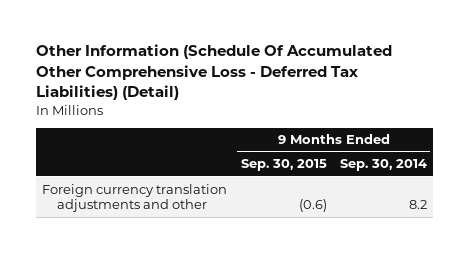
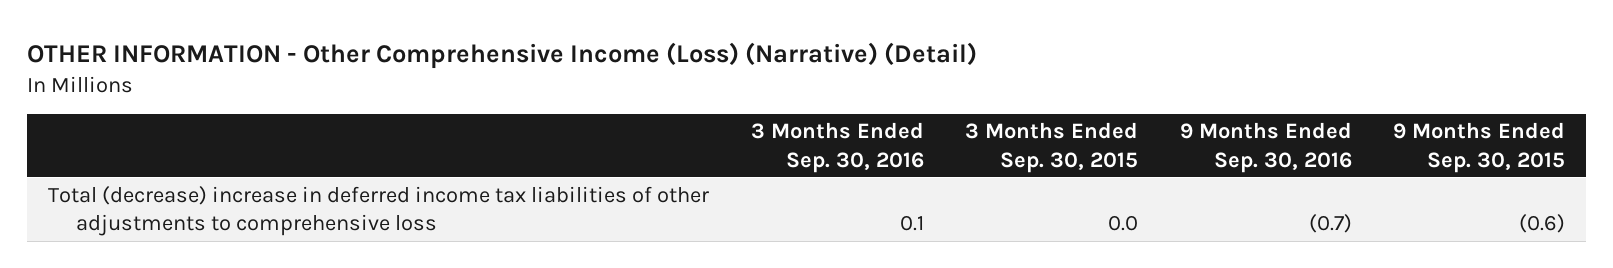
- Other Information (Schedule Of Accumulated Other Comprehensive Loss - Deferred Tax Liabilities) (Detail)
+ OTHER INFORMATION - Other Comprehensive Income (Loss) (Narrative) (Detail)
- | 9 Months Ended Sep. 30, 2015 | 9 Months Ended Sep. 30, 2014
+ | 3 Months Ended Sep. 30, 2016 | 3 Months Ended Sep. 30, 2015 | 9 Months Ended Sep. 30, 2016 | 9 Months Ended Sep. 30, 2015
- Foreign currency translation adjustments and other | (0.6) | 8.2
+ Total (decrease) increase in deferred income tax liabilities of other adjustments to comprehensive loss | 0.1 | 0.0 | (0.7) | (0.6)

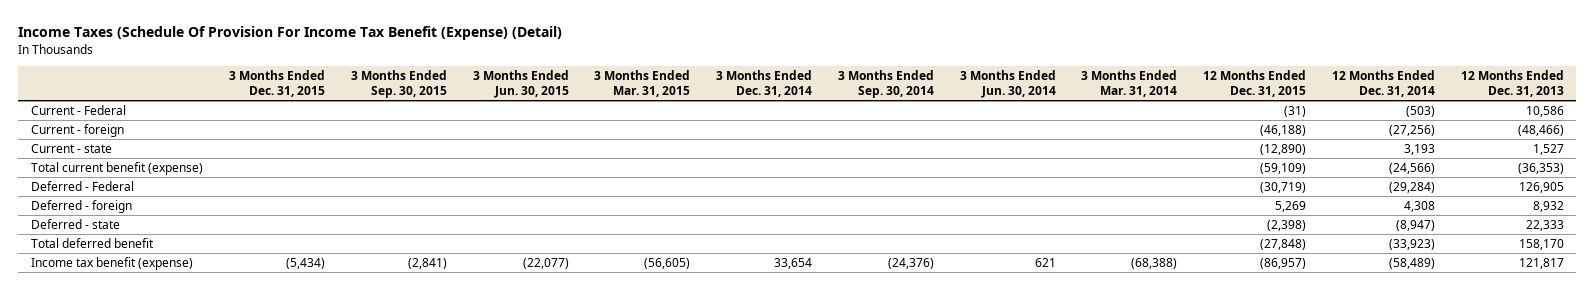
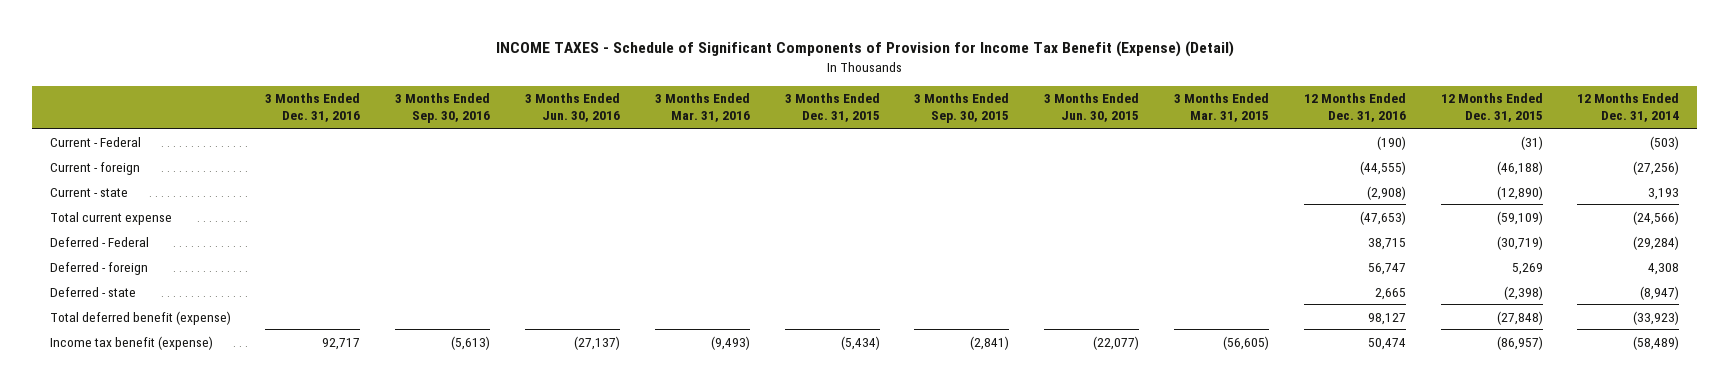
- Income Taxes (Schedule Of Provision For Income Tax Benefit (Expense) (Detail)
+ INCOME TAXES - Schedule of Significant Components of Provision for Income Tax Benefit (Expense) (Detail)
- | 3 Months Ended Dec. 31, 2015 | 3 Months Ended Sep. 30, 2015 | 3 Months Ended Jun. 30, 2015 | 3 Months Ended Mar. 31, 2015 | 3 Months Ended Dec. 31, 2014 | 3 Months Ended Sep. 30, 2014 | 3 Months Ended Jun. 30, 2014 | 3 Months Ended Mar. 31, 2014 | 12 Months Ended Dec. 31, 2015 | 12 Months Ended Dec. 31, 2014 | 12 Months Ended Dec. 31, 2013
+ | 3 Months Ended Dec. 31, 2016 | 3 Months Ended Sep. 30, 2016 | 3 Months Ended Jun. 30, 2016 | 3 Months Ended Mar. 31, 2016 | 3 Months Ended Dec. 31, 2015 | 3 Months Ended Sep. 30, 2015 | 3 Months Ended Jun. 30, 2015 | 3 Months Ended Mar. 31, 2015 | 12 Months Ended Dec. 31, 2016 | 12 Months Ended Dec. 31, 2015 | 12 Months Ended Dec. 31, 2014
- Total current benefit (expense) | | | | | | | | | (59,109) | (24,566) | (36,353)
+ Total current expense | | | | | | | | | (47,653) | (59,109) | (24,566)
- Total deferred benefit | | | | | | | | | (27,848) | (33,923) | 158,170
+ Total deferred benefit (expense) | | | | | | | | | 98,127 | (27,848) | (33,923)

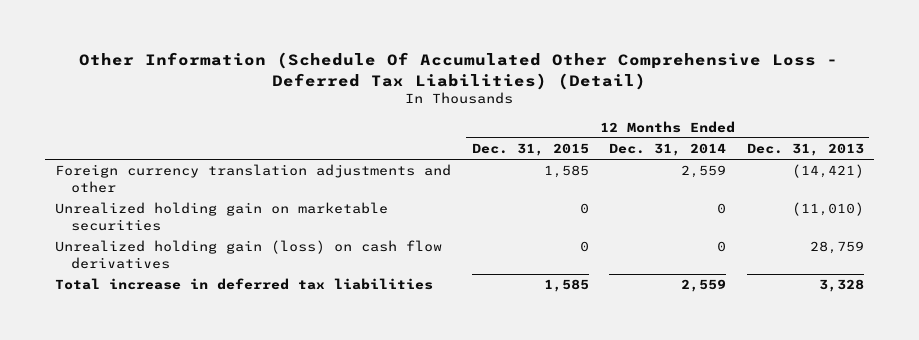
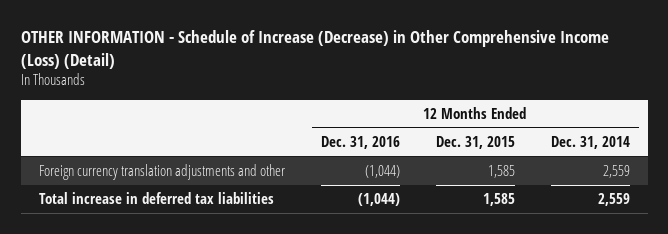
- Other Information (Schedule Of Accumulated Other Comprehensive Loss - Deferred Tax Liabilities) (Detail)
+ OTHER INFORMATION - Schedule of Increase (Decrease) in Other Comprehensive Income (Loss) (Detail)
- | 12 Months Ended Dec. 31, 2015 | 12 Months Ended Dec. 31, 2014 | 12 Months Ended Dec. 31, 2013
+ | 12 Months Ended Dec. 31, 2016 | 12 Months Ended Dec. 31, 2015 | 12 Months Ended Dec. 31, 2014
- Unrealized holding gain on marketable securities | 0 | 0 | (11,010)
- Unrealized holding gain (loss) on cash flow derivatives | 0 | 0 | 28,759

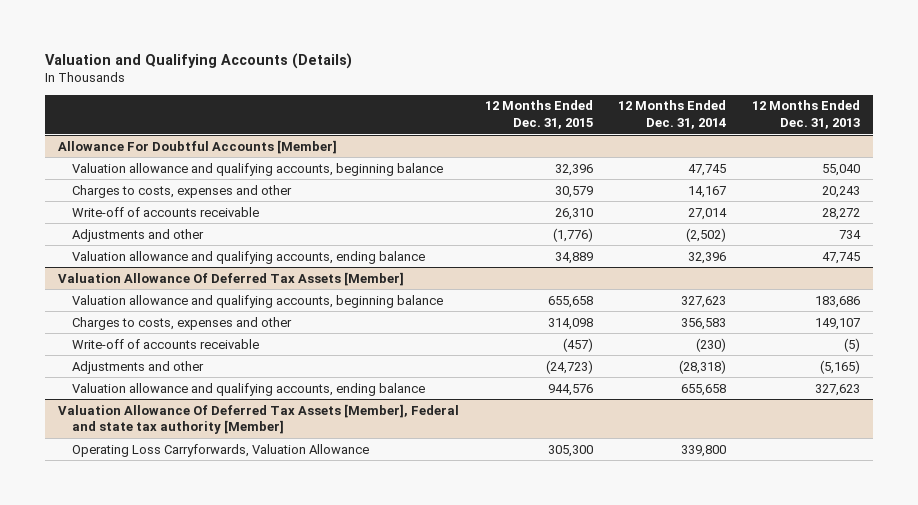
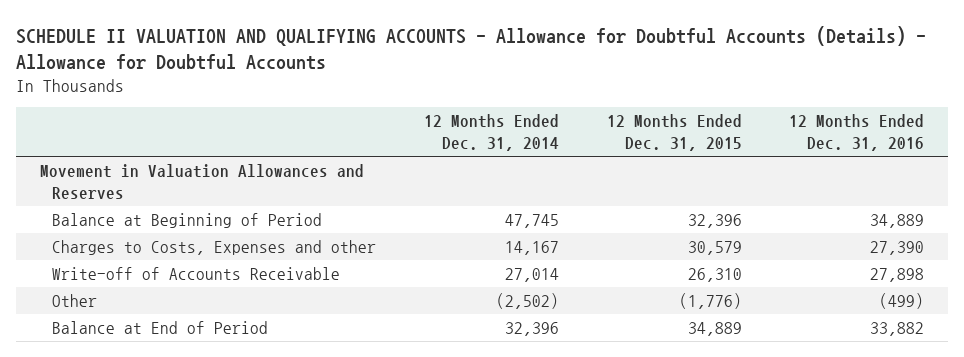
- Valuation and Qualifying Accounts (Details)
+ SCHEDULE II VALUATION AND QUALIFYING ACCOUNTS - Allowance for Doubtful Accounts (Details) - Allowance for Doubtful Accounts
- | 12 Months Ended Dec. 31, 2015 | 12 Months Ended Dec. 31, 2014 | 12 Months Ended Dec. 31, 2013
+ | 12 Months Ended Dec. 31, 2014 | 12 Months Ended Dec. 31, 2015 | 12 Months Ended Dec. 31, 2016
- Allowance For Doubtful Accounts [Member]
- Valuation allowance and qualifying accounts, beginning balance | 32,396 | 47,745 | 55,040
- Charges to costs, expenses and other | 30,579 | 14,167 | 20,243
- Write-off of accounts receivable | 26,310 | 27,014 | 28,272
- Adjustments and other | (1,776) | (2,502) | 734
- Valuation allowance and qualifying accounts, ending balance | 34,889 | 32,396 | 47,745
- Valuation Allowance Of Deferred Tax Assets [Member]
- Valuation allowance and qualifying accounts, beginning balance | 655,658 | 327,623 | 183,686
- Charges to costs, expenses and other | 314,098 | 356,583 | 149,107
- Write-off of accounts receivable | (457) | (230) | (5)
- Adjustments and other | (24,723) | (28,318) | (5,165)
- Valuation allowance and qualifying accounts, ending balance | 944,576 | 655,658 | 327,623
- Valuation Allowance Of Deferred Tax Assets [Member], Federal and state tax authority [Member]
- Operating Loss Carryforwards, Valuation Allowance | 305,300 | 339,800 |
+ Movement in Valuation Allowances and Reserves
+ Balance at Beginning of Period | 47,745 | 32,396 | 34,889
+ Charges to Costs, Expenses and other | 14,167 | 30,579 | 27,390
+ Write-off of Accounts Receivable | 27,014 | 26,310 | 27,898
+ Other | (2,502) | (1,776) | (499)
+ Balance at End of Period | 32,396 | 34,889 | 33,882

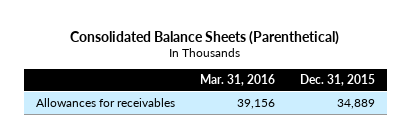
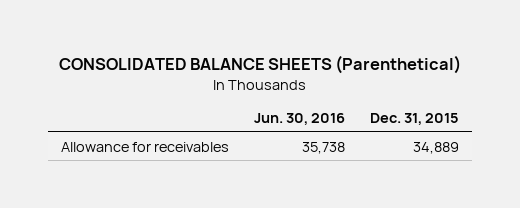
- Consolidated Balance Sheets (Parenthetical)
+ CONSOLIDATED BALANCE SHEETS (Parenthetical)
- | Mar. 31, 2016 | Dec. 31, 2015
+ | Jun. 30, 2016 | Dec. 31, 2015
- Allowances for receivables | 39,156 | 34,889
+ Allowance for receivables | 35,738 | 34,889

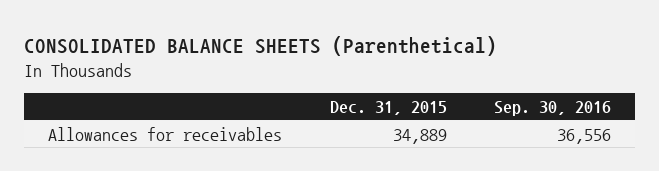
- | Jun. 30, 2016 | Dec. 31, 2015
+ | Dec. 31, 2015 | Sep. 30, 2016
- Allowance for receivables | 35,738 | 34,889
+ Allowances for receivables | 34,889 | 36,556

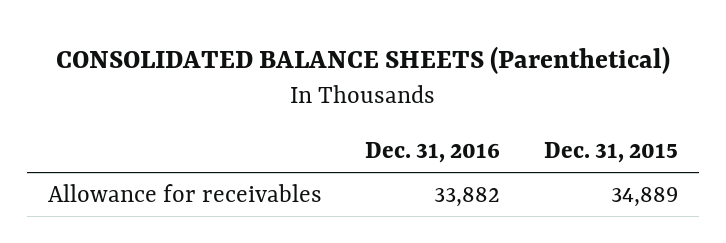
- | Dec. 31, 2015 | Sep. 30, 2016
+ | Dec. 31, 2016 | Dec. 31, 2015
- Allowances for receivables | 34,889 | 36,556
+ Allowance for receivables | 33,882 | 34,889

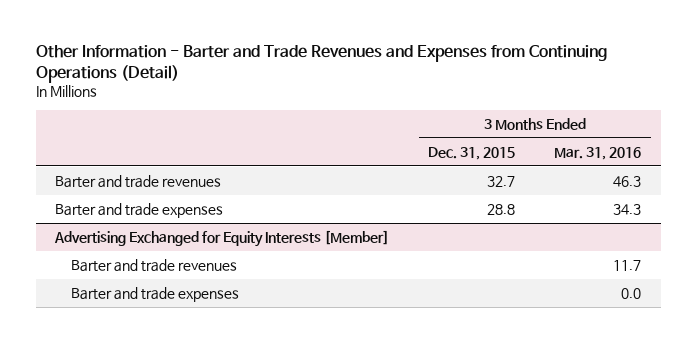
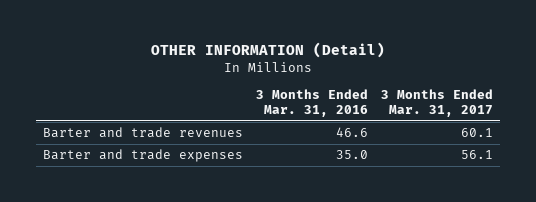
- Other Information - Barter and Trade Revenues and Expenses from Continuing Operations (Detail)
+ OTHER INFORMATION (Detail)
- | 3 Months Ended Dec. 31, 2015 | 3 Months Ended Mar. 31, 2016
+ | 3 Months Ended Mar. 31, 2016 | 3 Months Ended Mar. 31, 2017
- Barter and trade revenues | 32.7 | 46.3
- Barter and trade expenses | 28.8 | 34.3
- Advertising Exchanged for Equity Interests [Member]
- Barter and trade revenues | | 11.7
- Barter and trade expenses | | 0.0
+ Barter and trade revenues | 46.6 | 60.1
+ Barter and trade expenses | 35.0 | 56.1

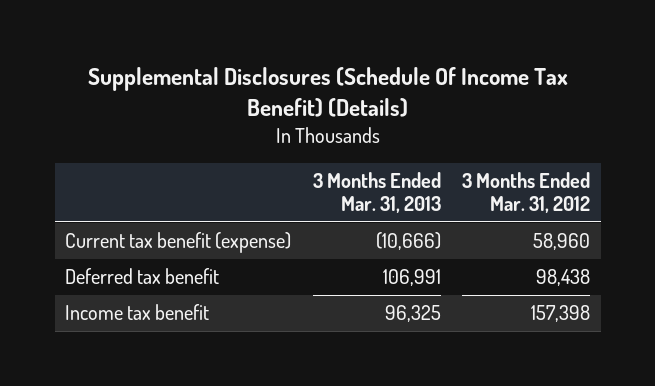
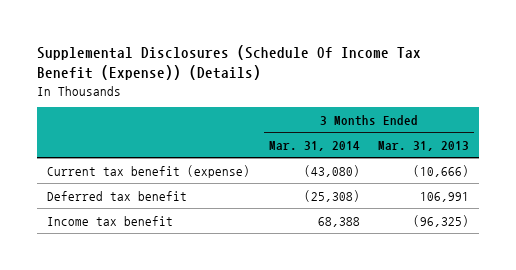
- Supplemental Disclosures (Schedule Of Income Tax Benefit) (Details)
+ Supplemental Disclosures (Schedule Of Income Tax Benefit (Expense)) (Details)
- | 3 Months Ended Mar. 31, 2013 | 3 Months Ended Mar. 31, 2012
+ | 3 Months Ended Mar. 31, 2014 | 3 Months Ended Mar. 31, 2013
- Income tax benefit | 96,325 | 157,398
+ Income tax benefit | 68,388 | (96,325)

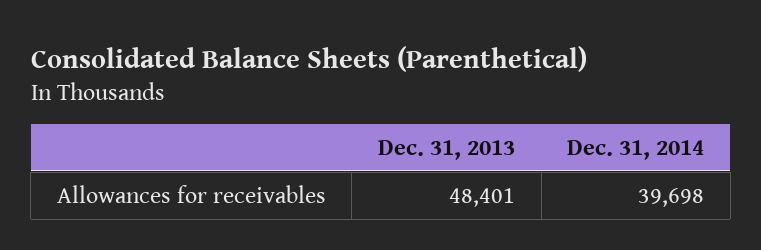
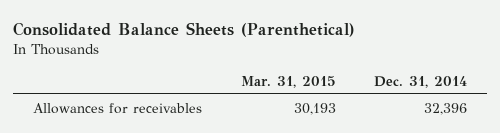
- | Dec. 31, 2013 | Dec. 31, 2014
+ | Mar. 31, 2015 | Dec. 31, 2014
- Allowances for receivables | 48,401 | 39,698
+ Allowances for receivables | 30,193 | 32,396

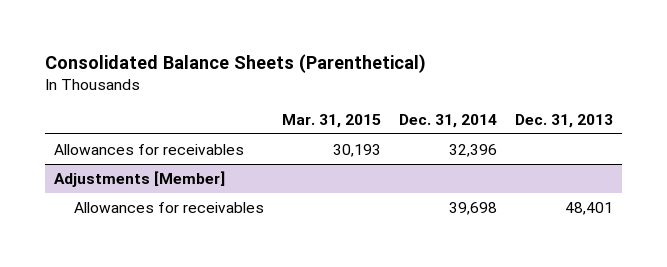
- | Mar. 31, 2015 | Dec. 31, 2014
+ | Mar. 31, 2015 | Dec. 31, 2014 | Dec. 31, 2013
+ Adjustments [Member]
+ Allowances for receivables | | 39,698 | 48,401

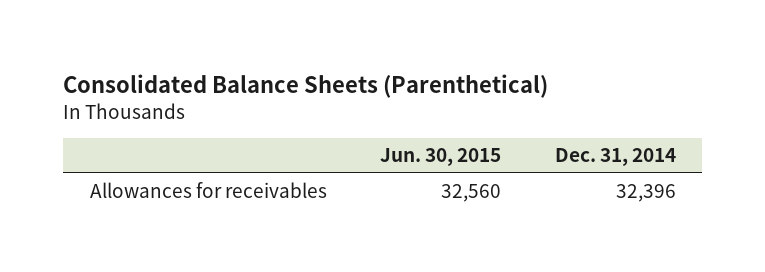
- | Mar. 31, 2015 | Dec. 31, 2014 | Dec. 31, 2013
+ | Jun. 30, 2015 | Dec. 31, 2014
- Adjustments [Member]
- Allowances for receivables | | 39,698 | 48,401

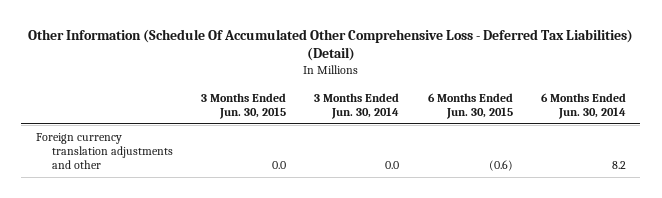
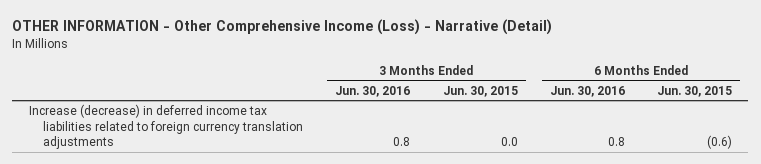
- Other Information (Schedule Of Accumulated Other Comprehensive Loss - Deferred Tax Liabilities) (Detail)
+ OTHER INFORMATION - Other Comprehensive Income (Loss) - Narrative (Detail)
- | 3 Months Ended Jun. 30, 2015 | 3 Months Ended Jun. 30, 2014 | 6 Months Ended Jun. 30, 2015 | 6 Months Ended Jun. 30, 2014
+ | 3 Months Ended Jun. 30, 2016 | 3 Months Ended Jun. 30, 2015 | 6 Months Ended Jun. 30, 2016 | 6 Months Ended Jun. 30, 2015
- Foreign currency translation adjustments and other | 0.0 | 0.0 | (0.6) | 8.2
+ Increase (decrease) in deferred income tax liabilities related to foreign currency translation adjustments | 0.8 | 0.0 | 0.8 | (0.6)

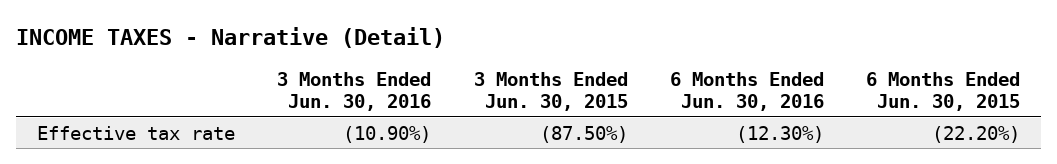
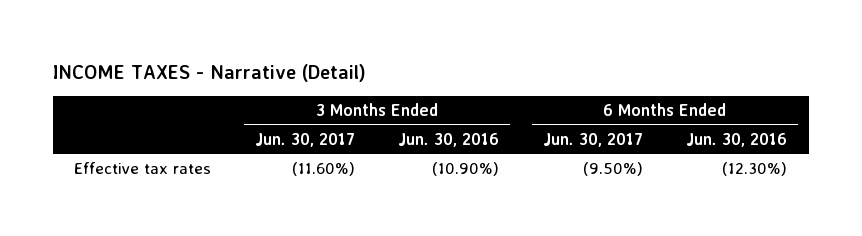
- | 3 Months Ended Jun. 30, 2016 | 3 Months Ended Jun. 30, 2015 | 6 Months Ended Jun. 30, 2016 | 6 Months Ended Jun. 30, 2015
+ | 3 Months Ended Jun. 30, 2017 | 3 Months Ended Jun. 30, 2016 | 6 Months Ended Jun. 30, 2017 | 6 Months Ended Jun. 30, 2016
- Effective tax rate | (10.90%) | (87.50%) | (12.30%) | (22.20%)
+ Effective tax rates | (11.60%) | (10.90%) | (9.50%) | (12.30%)

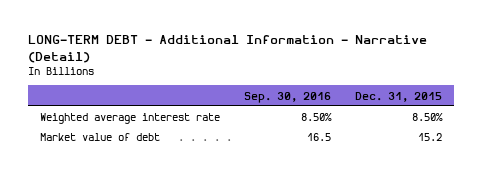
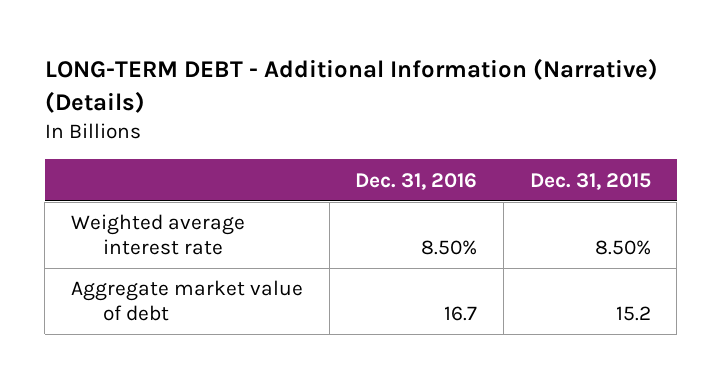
- LONG-TERM DEBT - Additional Information - Narrative (Detail)
+ LONG-TERM DEBT - Additional Information (Narrative) (Details)
- | Sep. 30, 2016 | Dec. 31, 2015
+ | Dec. 31, 2016 | Dec. 31, 2015
- Market value of debt | 16.5 | 15.2
+ Aggregate market value of debt | 16.7 | 15.2

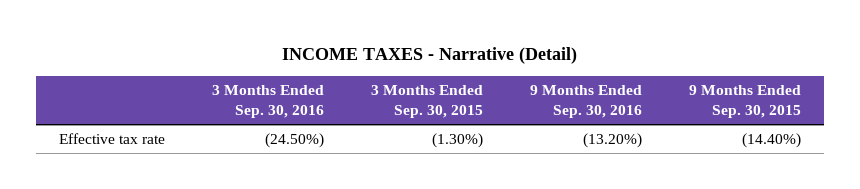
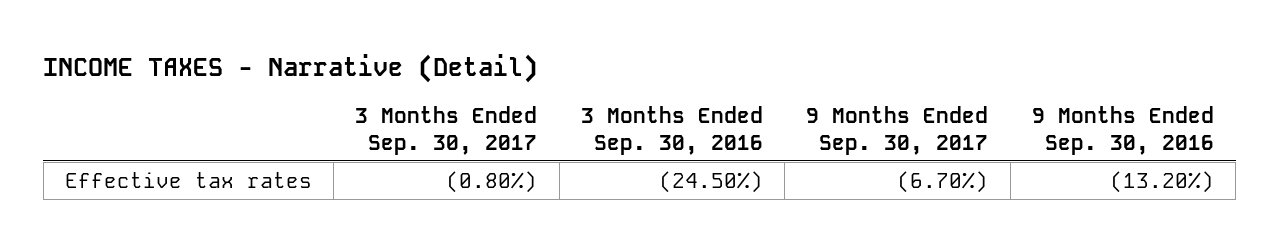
- | 3 Months Ended Sep. 30, 2016 | 3 Months Ended Sep. 30, 2015 | 9 Months Ended Sep. 30, 2016 | 9 Months Ended Sep. 30, 2015
+ | 3 Months Ended Sep. 30, 2017 | 3 Months Ended Sep. 30, 2016 | 9 Months Ended Sep. 30, 2017 | 9 Months Ended Sep. 30, 2016
- Effective tax rate | (24.50%) | (1.30%) | (13.20%) | (14.40%)
+ Effective tax rates | (0.80%) | (24.50%) | (6.70%) | (13.20%)

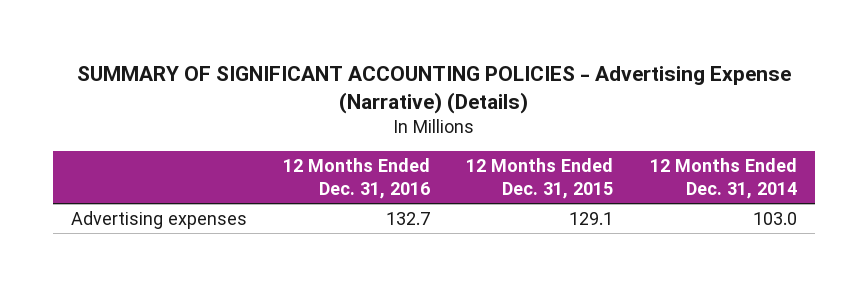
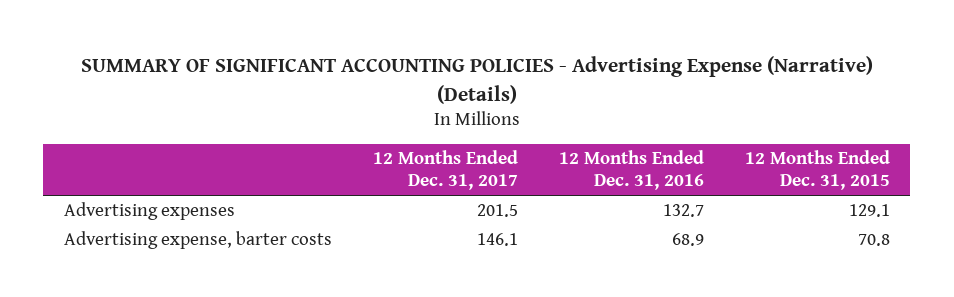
- | 12 Months Ended Dec. 31, 2016 | 12 Months Ended Dec. 31, 2015 | 12 Months Ended Dec. 31, 2014
+ | 12 Months Ended Dec. 31, 2017 | 12 Months Ended Dec. 31, 2016 | 12 Months Ended Dec. 31, 2015
+ Advertising expense, barter costs | 146.1 | 68.9 | 70.8

